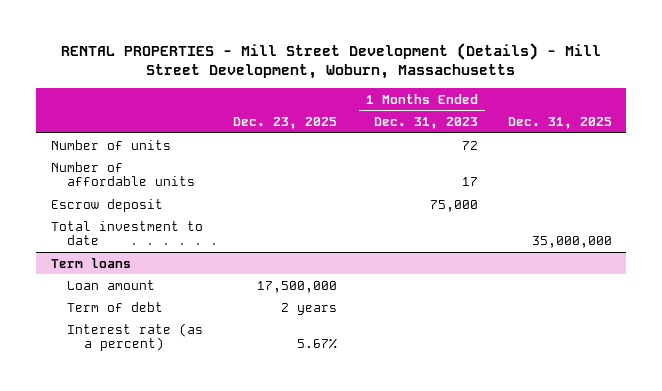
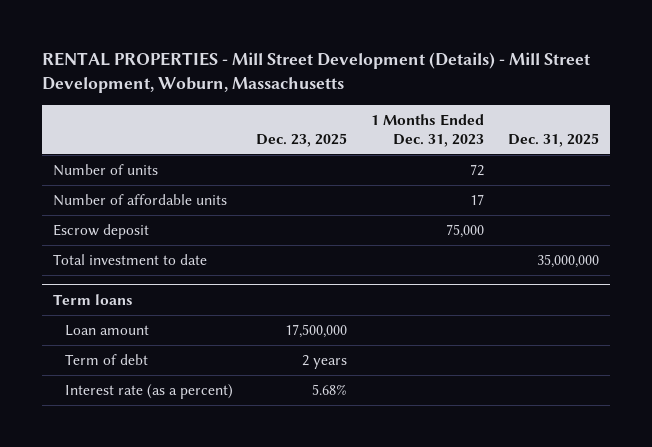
@ Term loans
- Interest rate (as a percent) | 5.67% | |
+ Interest rate (as a percent) | 5.68% | |

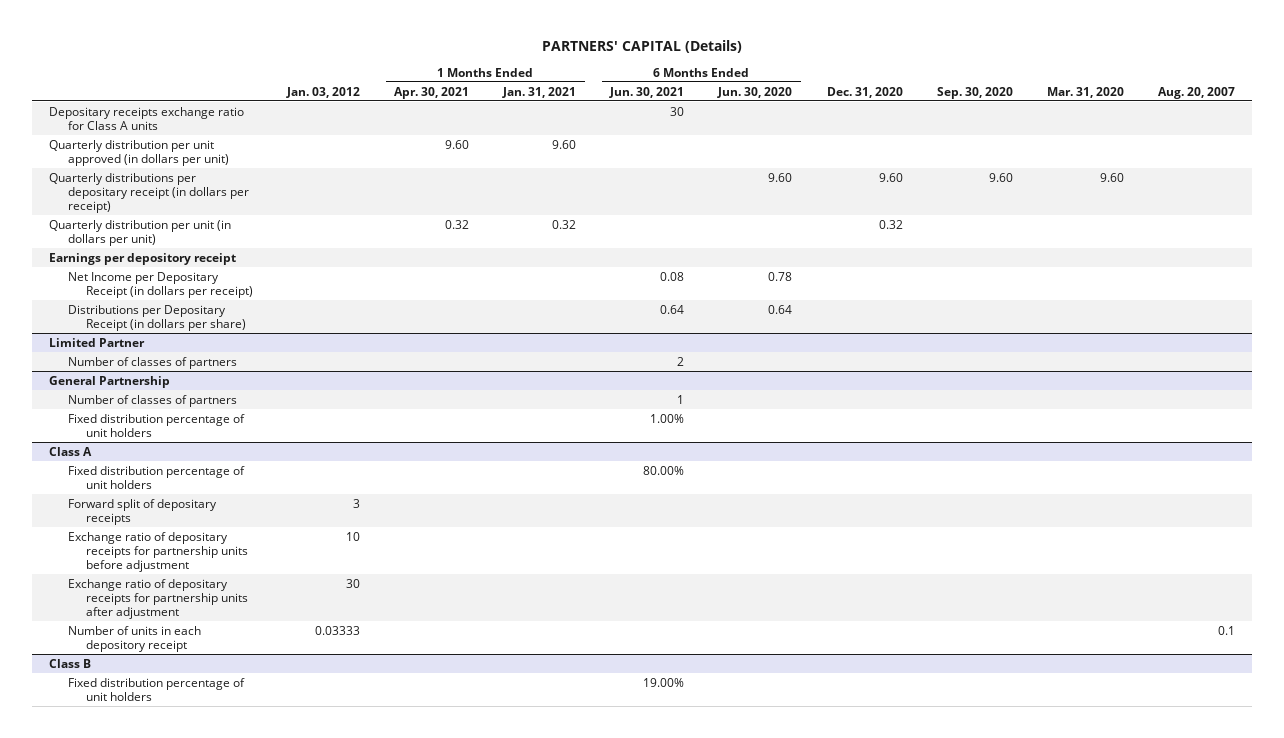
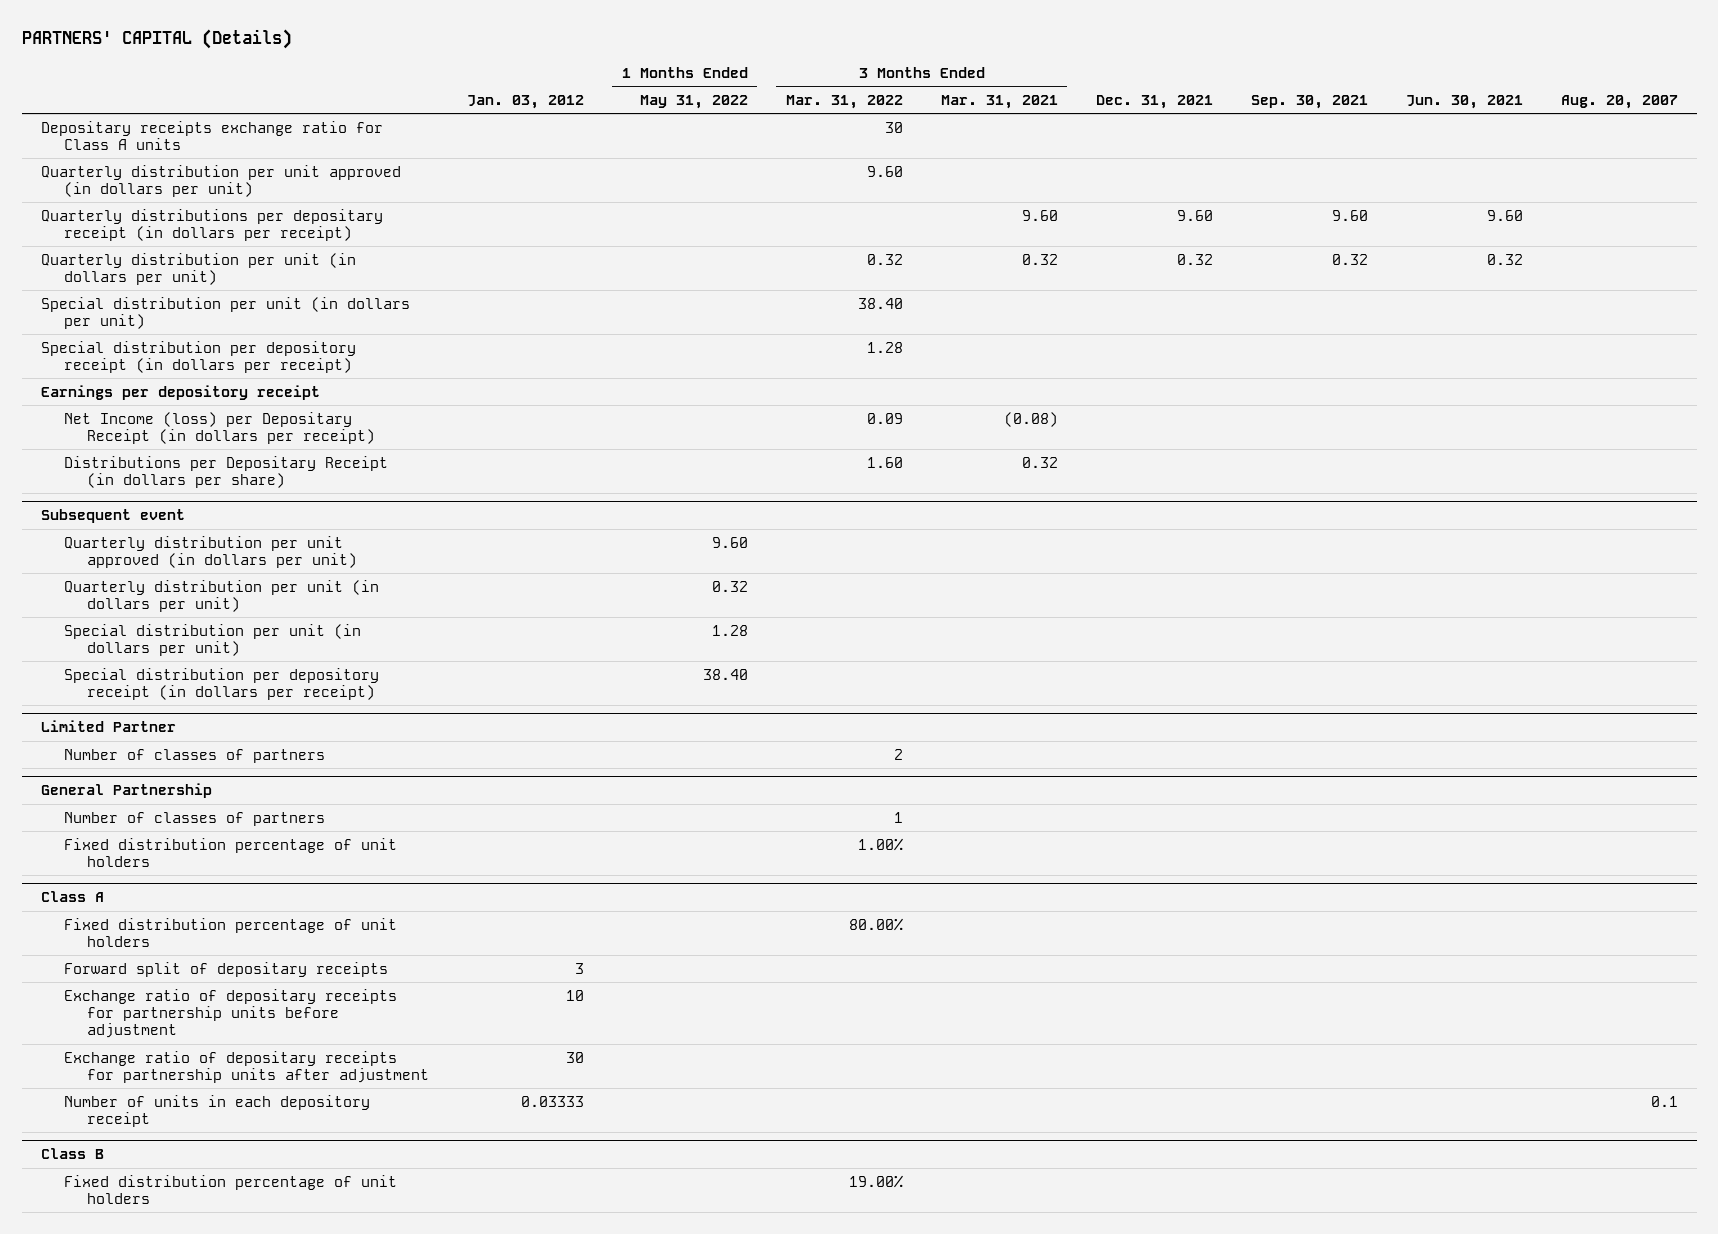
- | Jan. 03, 2012 | 1 Months Ended Apr. 30, 2021 | 1 Months Ended Jan. 31, 2021 | 6 Months Ended Jun. 30, 2021 | 6 Months Ended Jun. 30, 2020 | Dec. 31, 2020 | Sep. 30, 2020 | Mar. 31, 2020 | Aug. 20, 2007
+ | Jan. 03, 2012 | 1 Months Ended May 31, 2022 | 3 Months Ended Mar. 31, 2022 | 3 Months Ended Mar. 31, 2021 | Dec. 31, 2021 | Sep. 30, 2021 | Jun. 30, 2021 | Aug. 20, 2007
+ Special distribution per unit (in dollars per unit) | | | 38.40 | | | | |
+ Special distribution per depository receipt (in dollars per receipt) | | | 1.28 | | | | |
- Net Income per Depositary Receipt (in dollars per receipt) | | | | 0.08 | 0.78 | | | |
+ Net Income (loss) per Depositary Receipt (in dollars per receipt) | | | 0.09 | (0.08) | | | |
+ Subsequent event
+ Quarterly distribution per unit approved (in dollars per unit) | | 9.60 | | | | | |
+ Quarterly distribution per unit (in dollars per unit) | | 0.32 | | | | | |
+ Special distribution per unit (in dollars per unit) | | 1.28 | | | | | |
+ Special distribution per depository receipt (in dollars per receipt) | | 38.40 | | | | | |

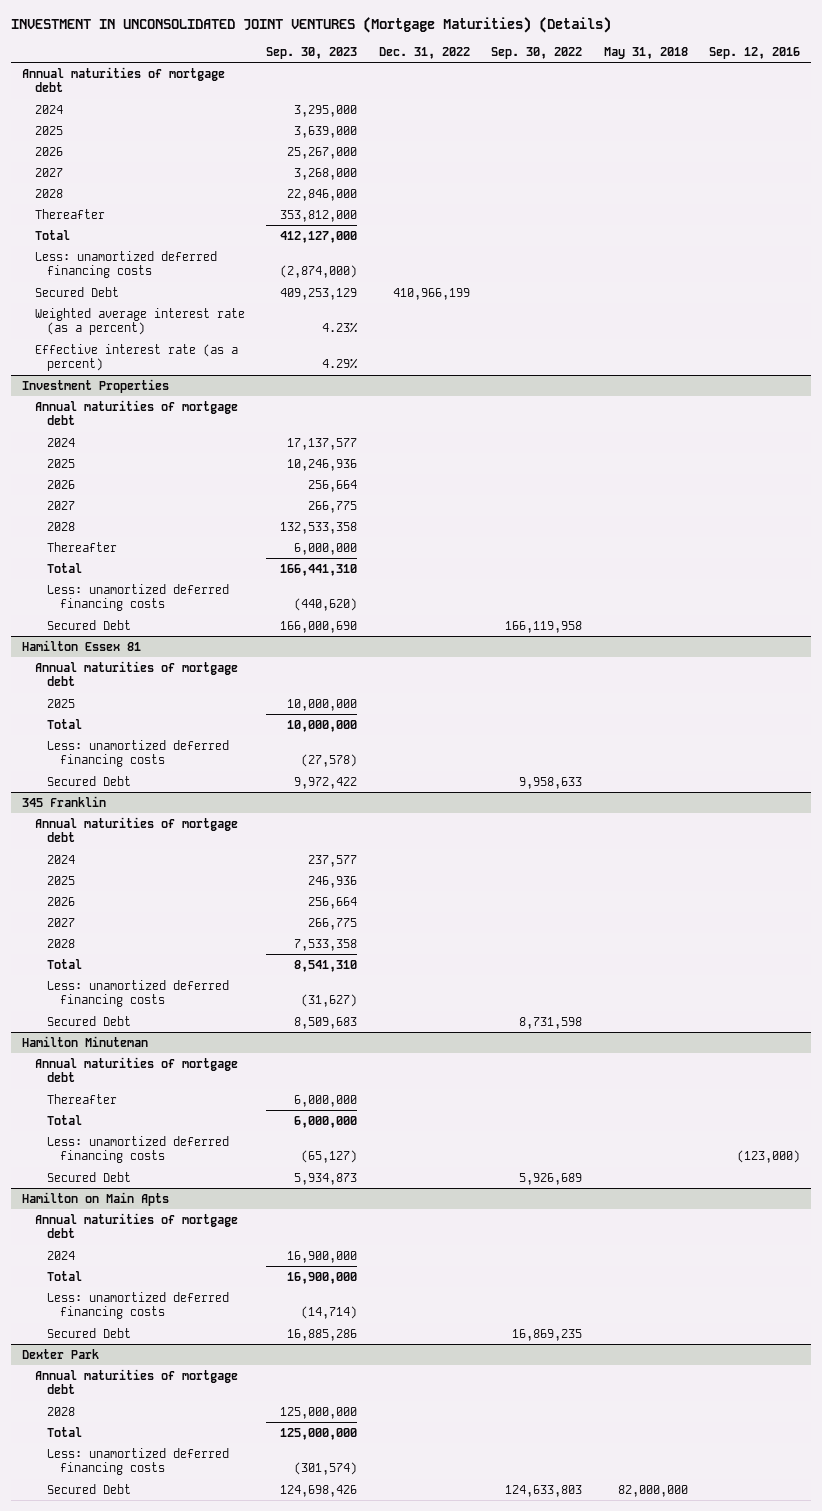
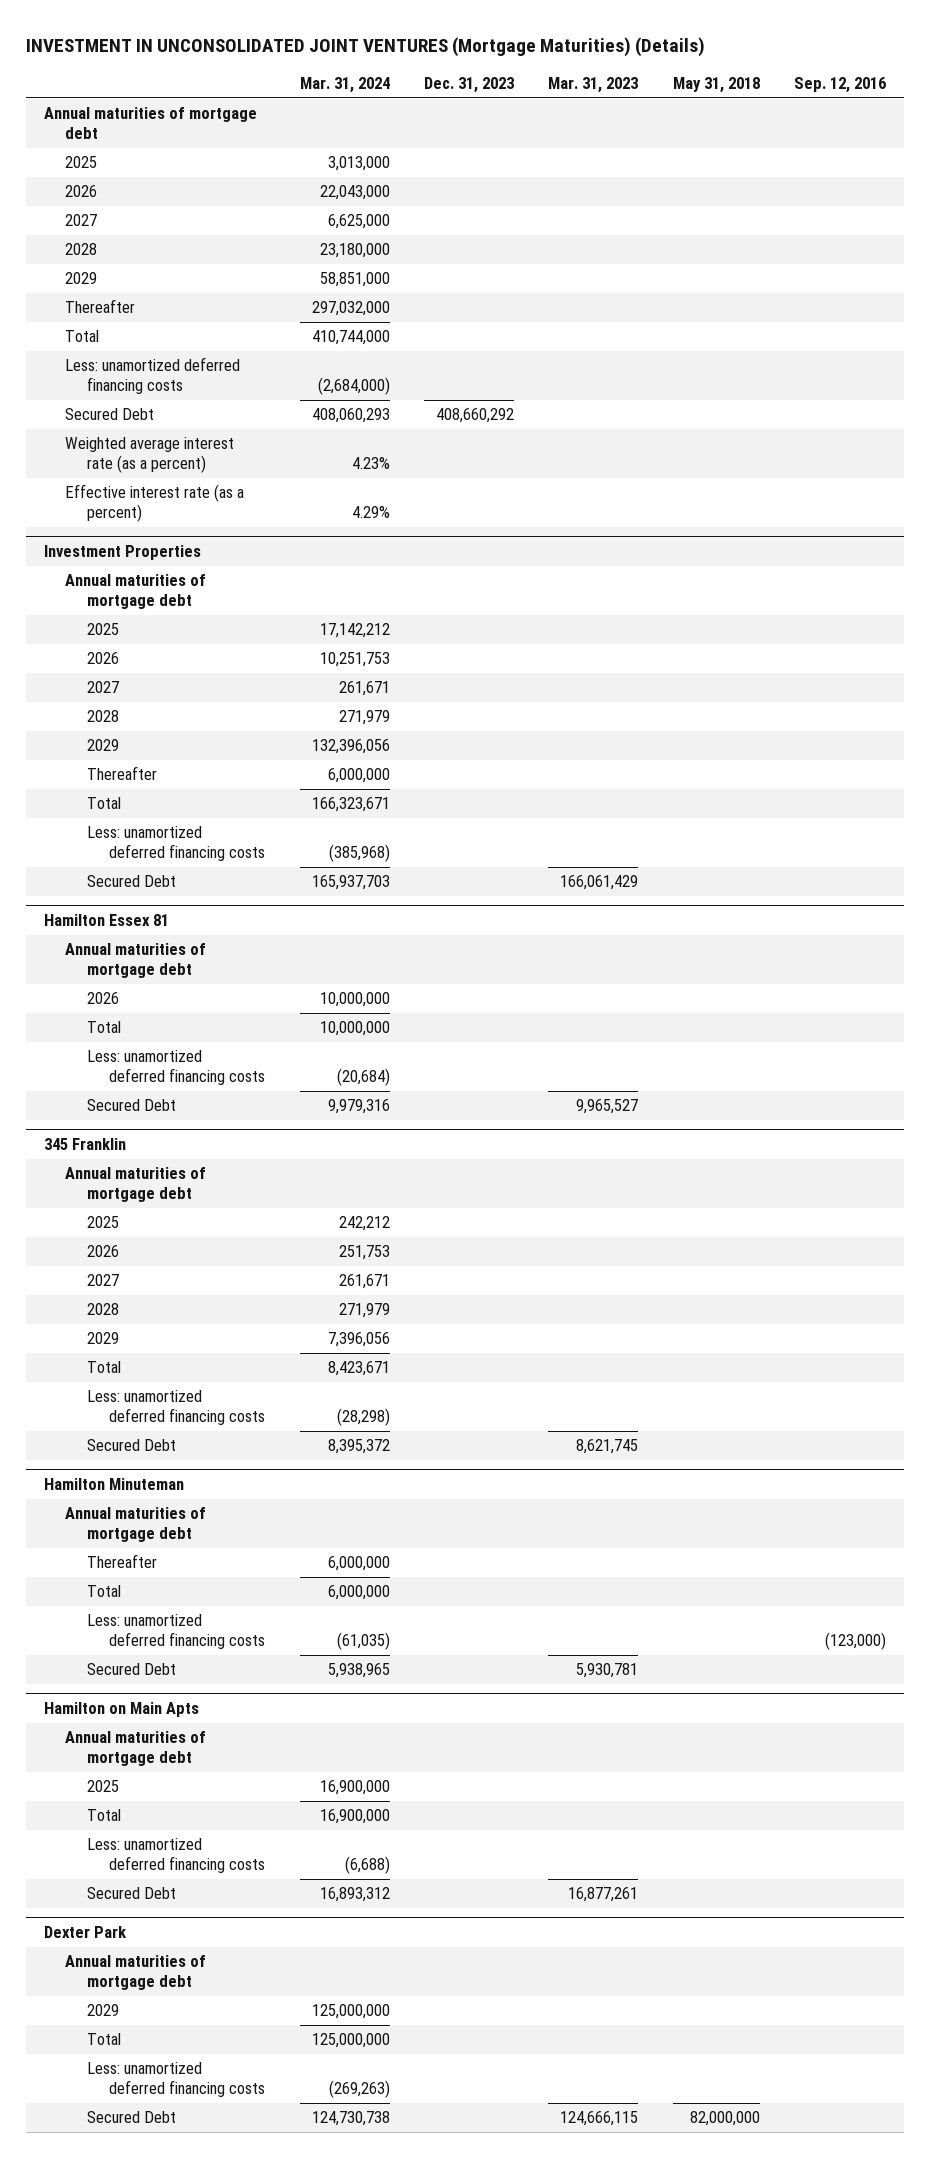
- | Sep. 30, 2023 | Dec. 31, 2022 | Sep. 30, 2022 | May 31, 2018 | Sep. 12, 2016
+ | Mar. 31, 2024 | Dec. 31, 2023 | Mar. 31, 2023 | May 31, 2018 | Sep. 12, 2016
- 2024 | 3,295,000 | | | |
+ 2029 | 58,851,000 | | | |
@ Investment Properties
- 2024 | 17,137,577 | | | |
+ 2029 | 132,396,056 | | | |
@ Hamilton Essex 81
- 2025 | 10,000,000 | | | |
+ 2026 | 10,000,000 | | | |
@ 345 Franklin
- 2024 | 237,577 | | | |
+ 2029 | 7,396,056 | | | |
@ Hamilton on Main Apts
- 2024 | 16,900,000 | | | |
+ 2025 | 16,900,000 | | | |
@ Dexter Park
- 2028 | 125,000,000 | | | |
+ 2029 | 125,000,000 | | | |

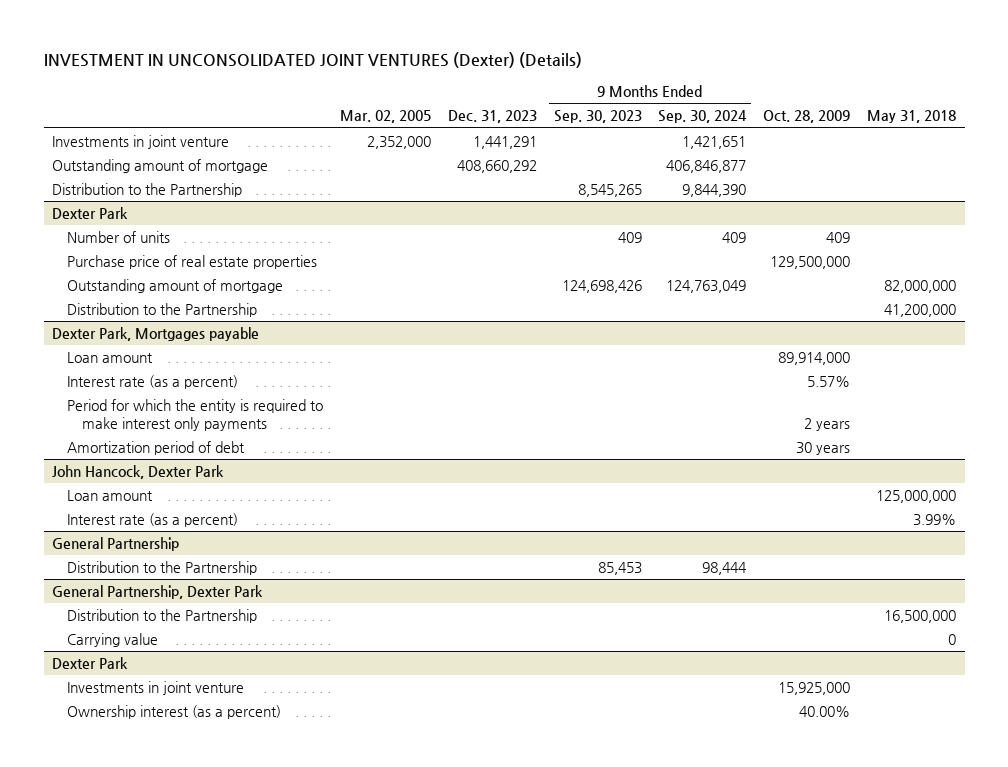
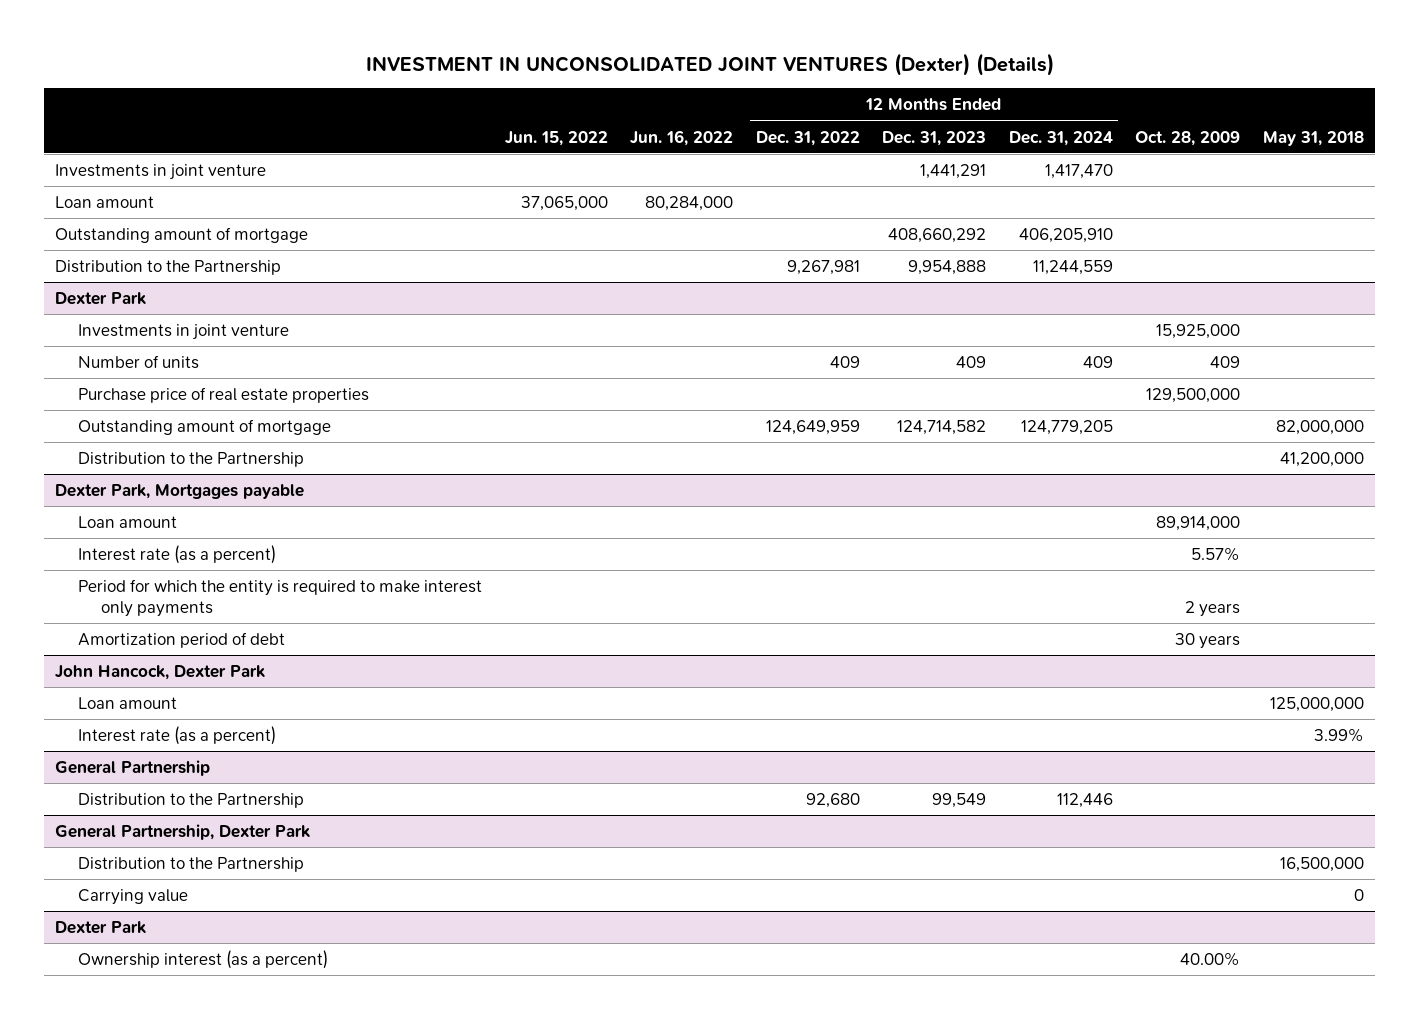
- | Mar. 02, 2005 | Dec. 31, 2023 | 9 Months Ended Sep. 30, 2023 | 9 Months Ended Sep. 30, 2024 | Oct. 28, 2009 | May 31, 2018
+ | Jun. 15, 2022 | Jun. 16, 2022 | 12 Months Ended Dec. 31, 2022 | 12 Months Ended Dec. 31, 2023 | 12 Months Ended Dec. 31, 2024 | Oct. 28, 2009 | May 31, 2018
+ Loan amount | 37,065,000 | 80,284,000 | | | | |
@ Dexter Park
moved up: Investments in joint venture | | | | | | 15,925,000 |

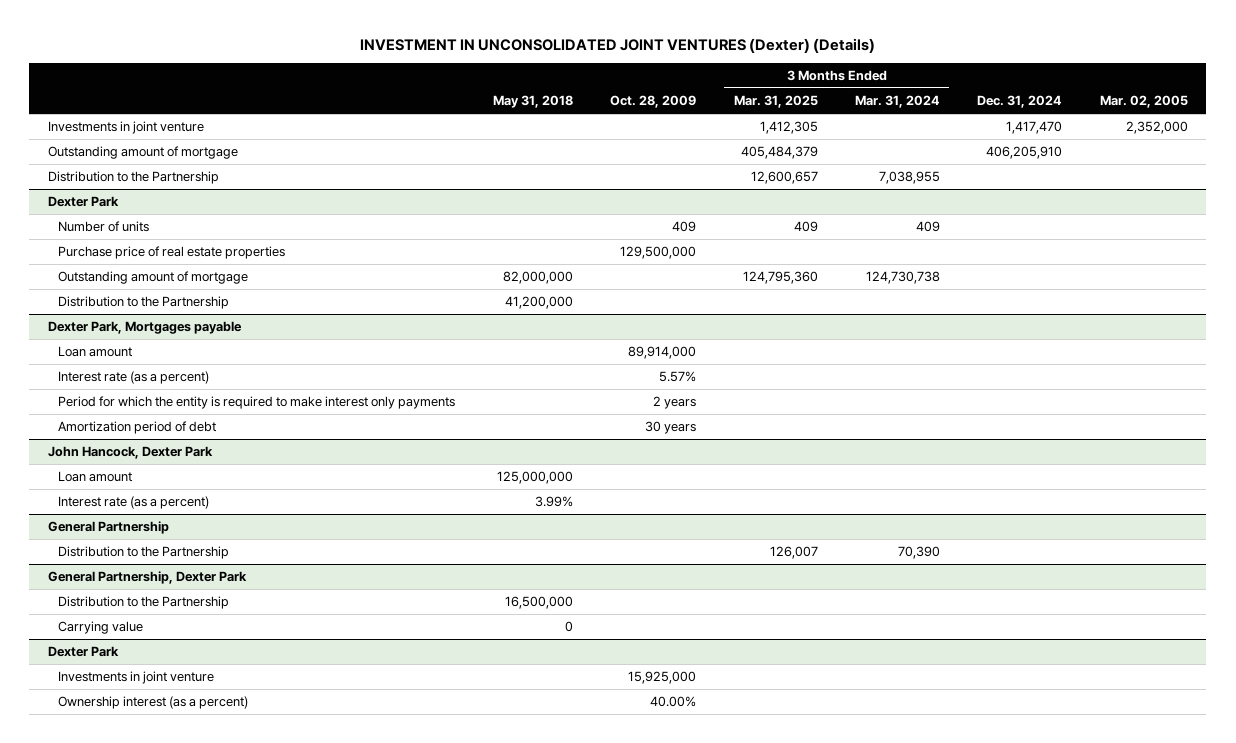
- | Jun. 15, 2022 | Jun. 16, 2022 | 12 Months Ended Dec. 31, 2022 | 12 Months Ended Dec. 31, 2023 | 12 Months Ended Dec. 31, 2024 | Oct. 28, 2009 | May 31, 2018
+ | May 31, 2018 | Oct. 28, 2009 | 3 Months Ended Mar. 31, 2025 | 3 Months Ended Mar. 31, 2024 | Dec. 31, 2024 | Mar. 02, 2005
- Loan amount | 37,065,000 | 80,284,000 | | | | |
@ Dexter Park
moved down: Investments in joint venture | | 15,925,000 | | | |

